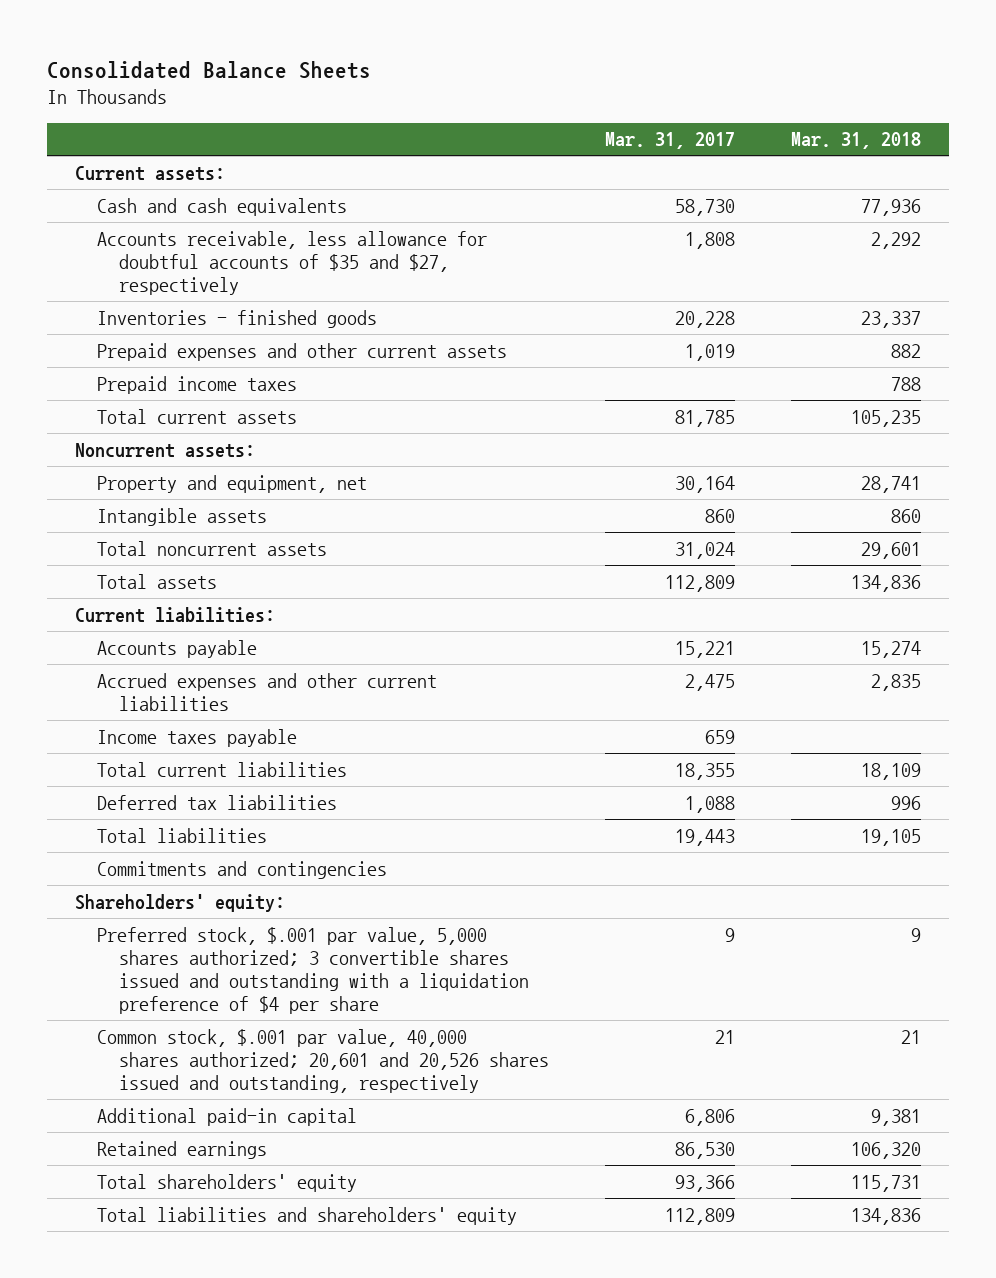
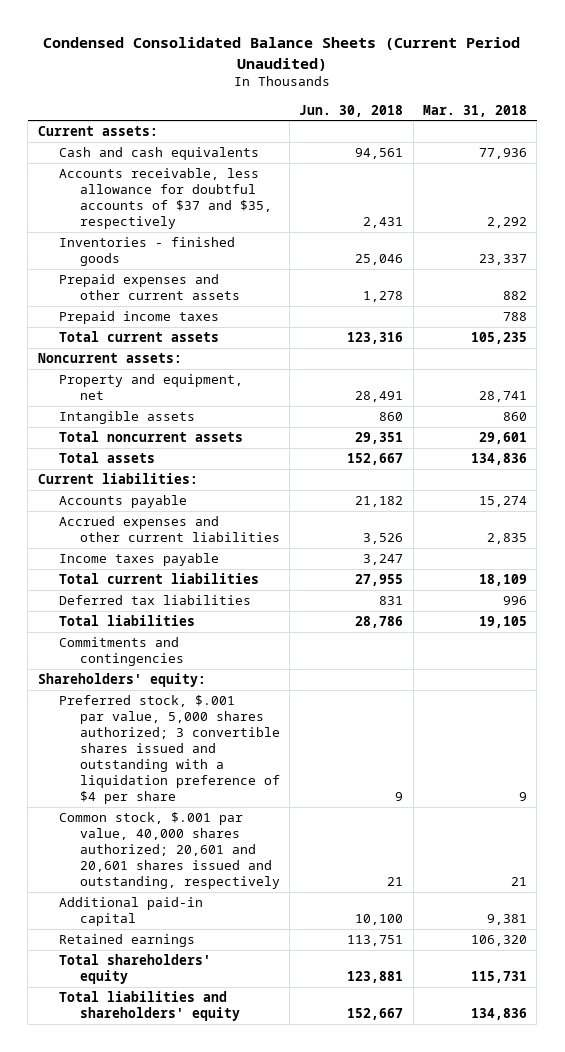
- Consolidated Balance Sheets
+ Condensed Consolidated Balance Sheets (Current Period Unaudited)
- | Mar. 31, 2017 | Mar. 31, 2018
+ | Jun. 30, 2018 | Mar. 31, 2018
- Accounts receivable, less allowance for doubtful accounts of $35 and $27, respectively | 1,808 | 2,292
+ Accounts receivable, less allowance for doubtful accounts of $37 and $35, respectively | 2,431 | 2,292
- Common stock, $.001 par value, 40,000 shares authorized; 20,601 and 20,526 shares issued and outstanding, respectively | 21 | 21
+ Common stock, $.001 par value, 40,000 shares authorized; 20,601 and 20,601 shares issued and outstanding, respectively | 21 | 21

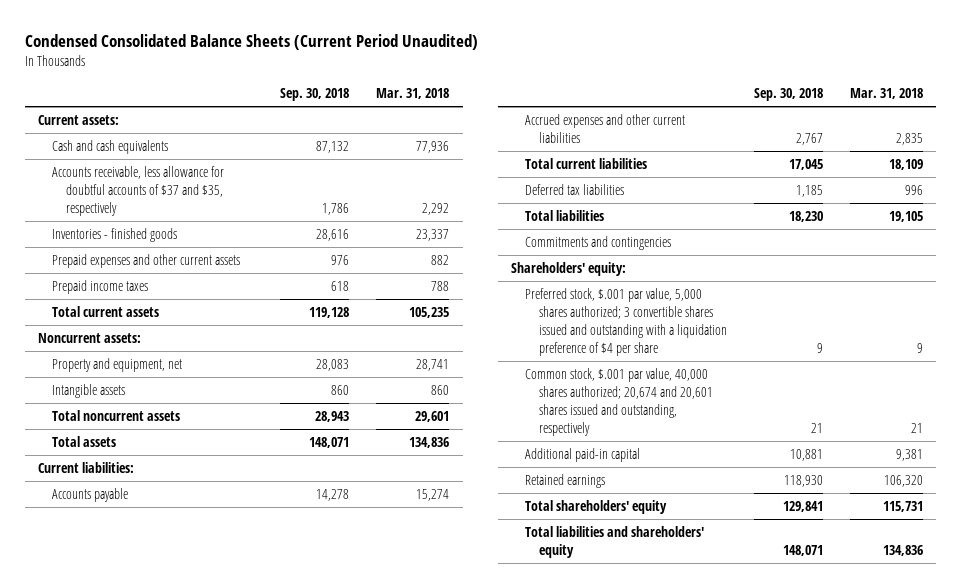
- | Jun. 30, 2018 | Mar. 31, 2018
+ | Sep. 30, 2018 | Mar. 31, 2018
- Income taxes payable | 3,247 |
- Common stock, $.001 par value, 40,000 shares authorized; 20,601 and 20,601 shares issued and outstanding, respectively | 21 | 21
+ Common stock, $.001 par value, 40,000 shares authorized; 20,674 and 20,601 shares issued and outstanding, respectively | 21 | 21

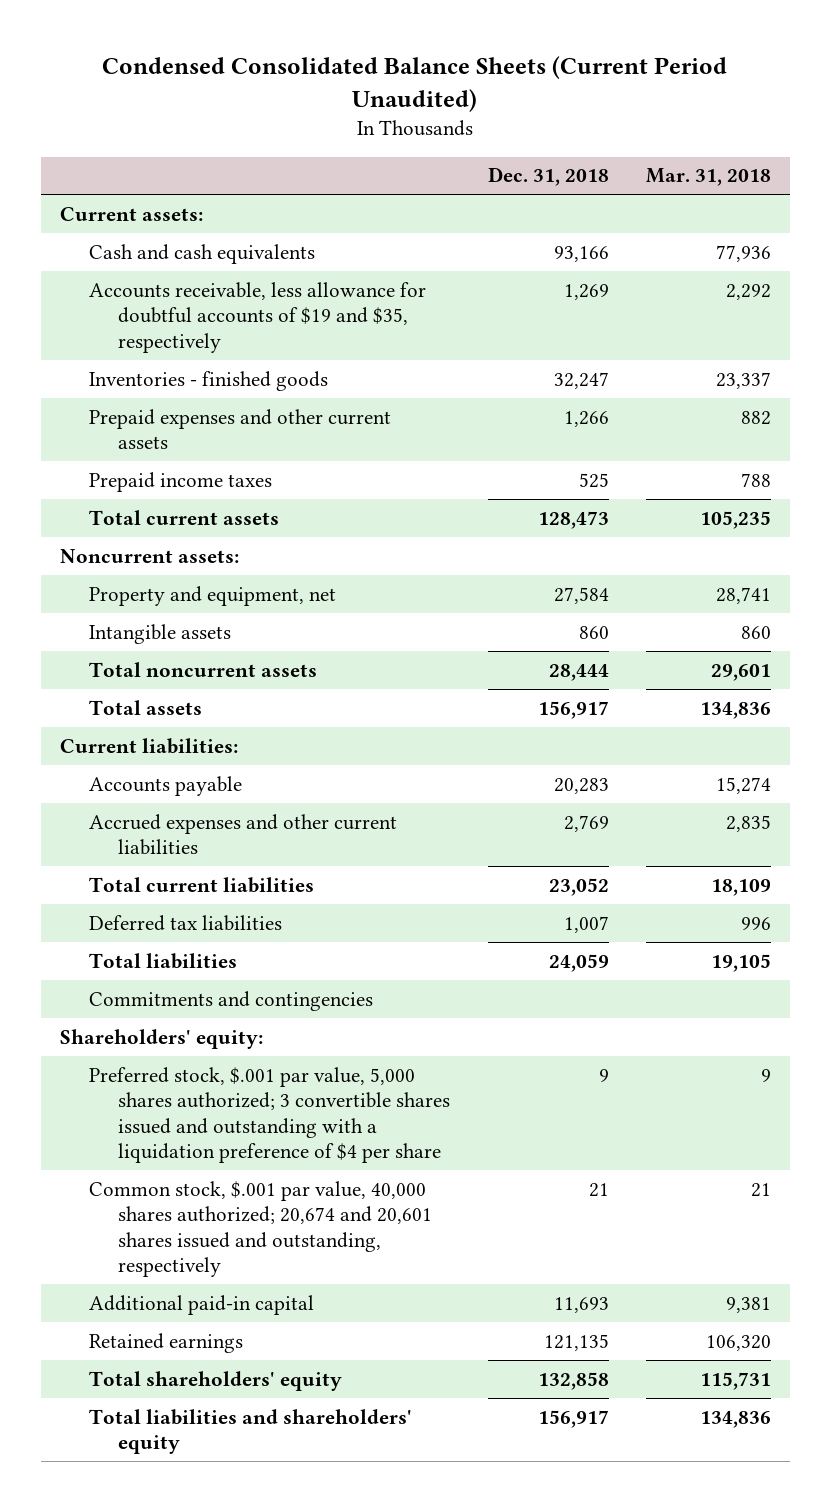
- | Sep. 30, 2018 | Mar. 31, 2018
+ | Dec. 31, 2018 | Mar. 31, 2018
- Accounts receivable, less allowance for doubtful accounts of $37 and $35, respectively | 1,786 | 2,292
+ Accounts receivable, less allowance for doubtful accounts of $19 and $35, respectively | 1,269 | 2,292

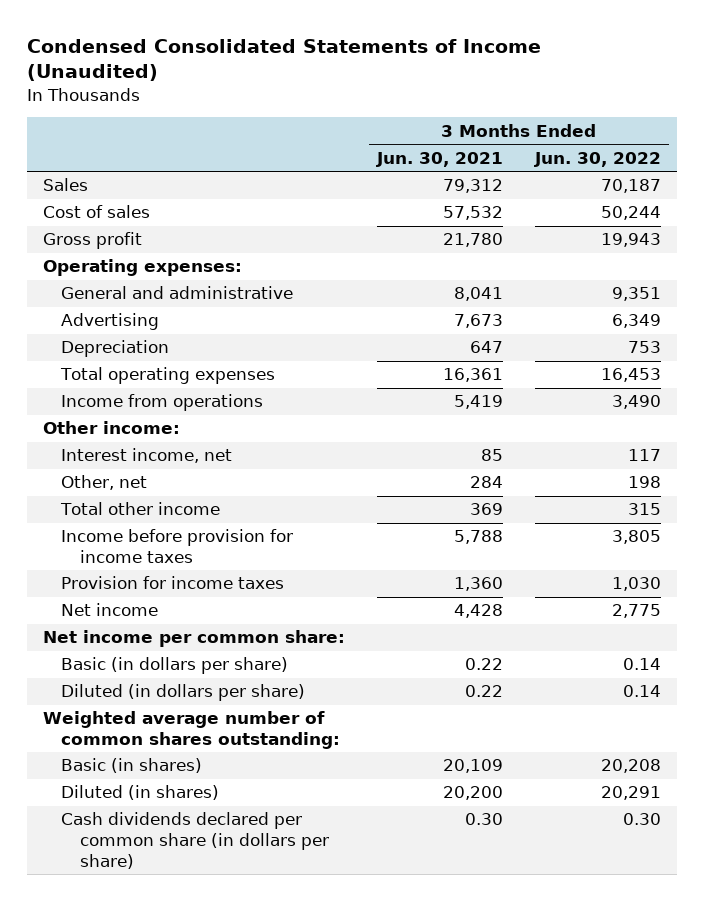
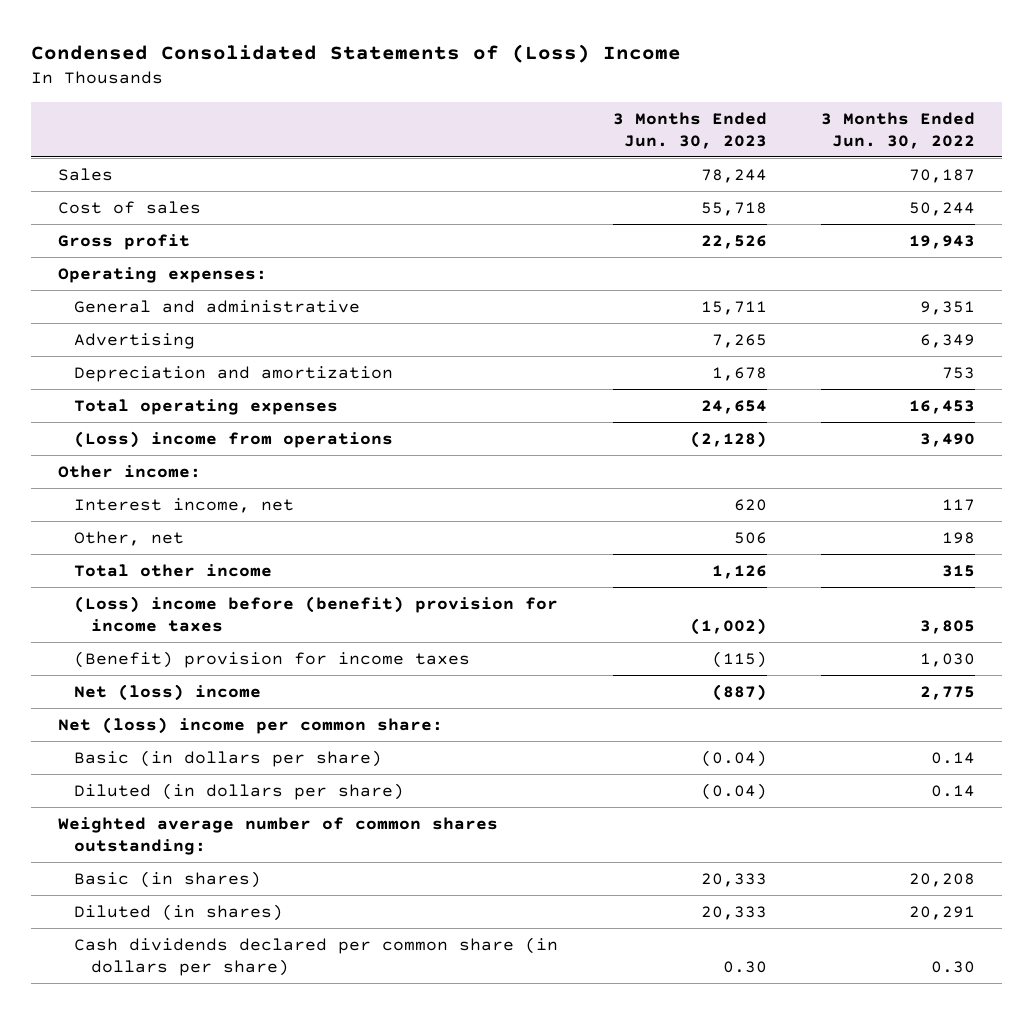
- Condensed Consolidated Statements of Income (Unaudited)
+ Condensed Consolidated Statements of (Loss) Income
- | 3 Months Ended Jun. 30, 2021 | 3 Months Ended Jun. 30, 2022
+ | 3 Months Ended Jun. 30, 2023 | 3 Months Ended Jun. 30, 2022
- Depreciation | 647 | 753
+ Depreciation and amortization | 1,678 | 753
- Income from operations | 5,419 | 3,490
+ (Loss) income from operations | (2,128) | 3,490
- Income before provision for income taxes | 5,788 | 3,805
- Provision for income taxes | 1,360 | 1,030
- Net income | 4,428 | 2,775
- Net income per common share:
+ (Loss) income before (benefit) provision for income taxes | (1,002) | 3,805
+ (Benefit) provision for income taxes | (115) | 1,030
+ Net (loss) income | (887) | 2,775
+ Net (loss) income per common share:

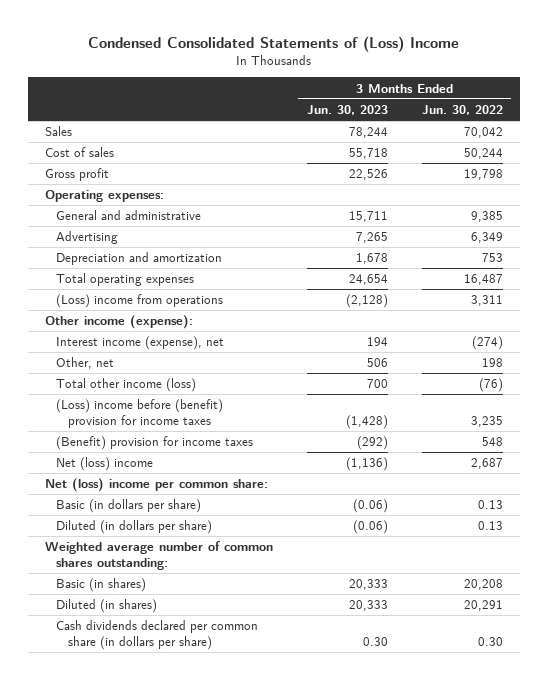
- Sales | 78,244 | 70,187
+ Sales | 78,244 | 70,042
- Gross profit | 22,526 | 19,943
+ Gross profit | 22,526 | 19,798
- General and administrative | 15,711 | 9,351
+ General and administrative | 15,711 | 9,385
- Total operating expenses | 24,654 | 16,453
- (Loss) income from operations | (2,128) | 3,490
- Other income:
- Interest income, net | 620 | 117
+ Total operating expenses | 24,654 | 16,487
+ (Loss) income from operations | (2,128) | 3,311
+ Other income (expense):
+ Interest income (expense), net | 194 | (274)
- Total other income | 1,126 | 315
- (Loss) income before (benefit) provision for income taxes | (1,002) | 3,805
- (Benefit) provision for income taxes | (115) | 1,030
- Net (loss) income | (887) | 2,775
+ Total other income (loss) | 700 | (76)
+ (Loss) income before (benefit) provision for income taxes | (1,428) | 3,235
+ (Benefit) provision for income taxes | (292) | 548
+ Net (loss) income | (1,136) | 2,687
- Basic (in dollars per share) | (0.04) | 0.14
- Diluted (in dollars per share) | (0.04) | 0.14
+ Basic (in dollars per share) | (0.06) | 0.13
+ Diluted (in dollars per share) | (0.06) | 0.13

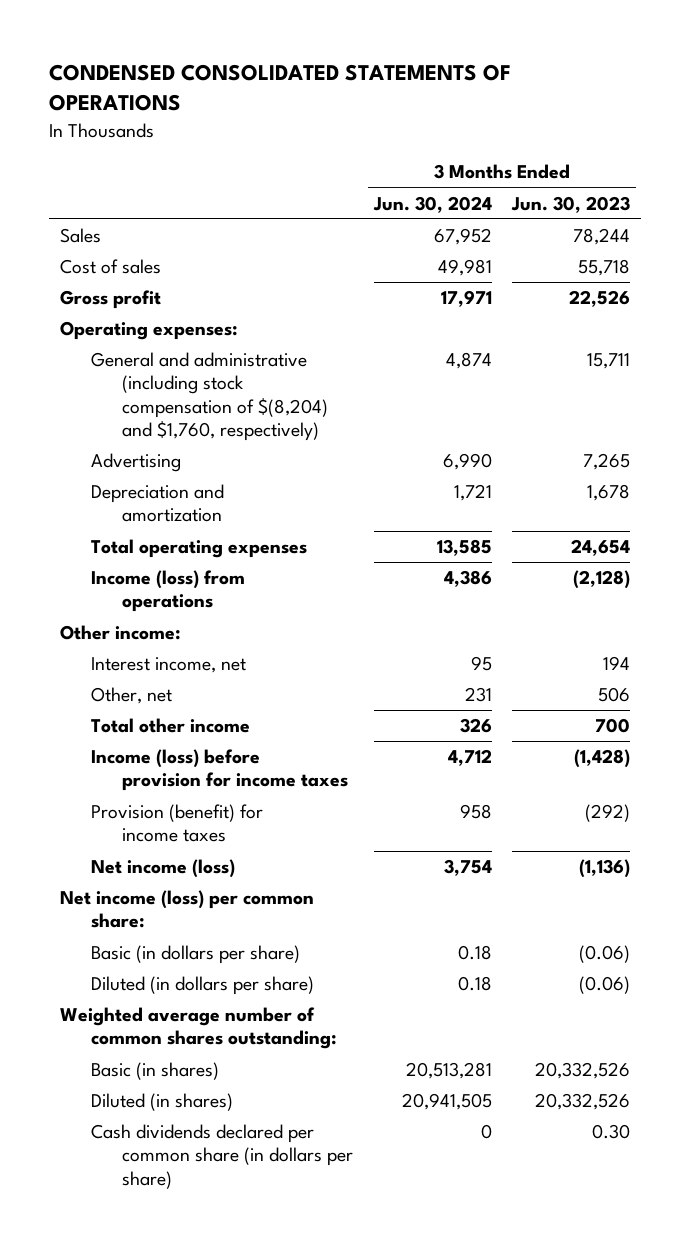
- Condensed Consolidated Statements of (Loss) Income
+ CONDENSED CONSOLIDATED STATEMENTS OF OPERATIONS
- | 3 Months Ended Jun. 30, 2023 | 3 Months Ended Jun. 30, 2022
+ | 3 Months Ended Jun. 30, 2024 | 3 Months Ended Jun. 30, 2023
- General and administrative | 15,711 | 9,385
+ General and administrative (including stock compensation of $(8,204) and $1,760, respectively) | 4,874 | 15,711
- (Loss) income from operations | (2,128) | 3,311
- Other income (expense):
- Interest income (expense), net | 194 | (274)
+ Income (loss) from operations | 4,386 | (2,128)
+ Other income:
+ Interest income, net | 95 | 194
- Total other income (loss) | 700 | (76)
- (Loss) income before (benefit) provision for income taxes | (1,428) | 3,235
- (Benefit) provision for income taxes | (292) | 548
- Net (loss) income | (1,136) | 2,687
- Net (loss) income per common share:
+ Total other income | 326 | 700
+ Income (loss) before provision for income taxes | 4,712 | (1,428)
+ Provision (benefit) for income taxes | 958 | (292)
+ Net income (loss) | 3,754 | (1,136)
+ Net income (loss) per common share:
- Basic (in shares) | 20,333 | 20,208
- Diluted (in shares) | 20,333 | 20,291
+ Basic (in shares) | 20,513,281 | 20,332,526
+ Diluted (in shares) | 20,941,505 | 20,332,526

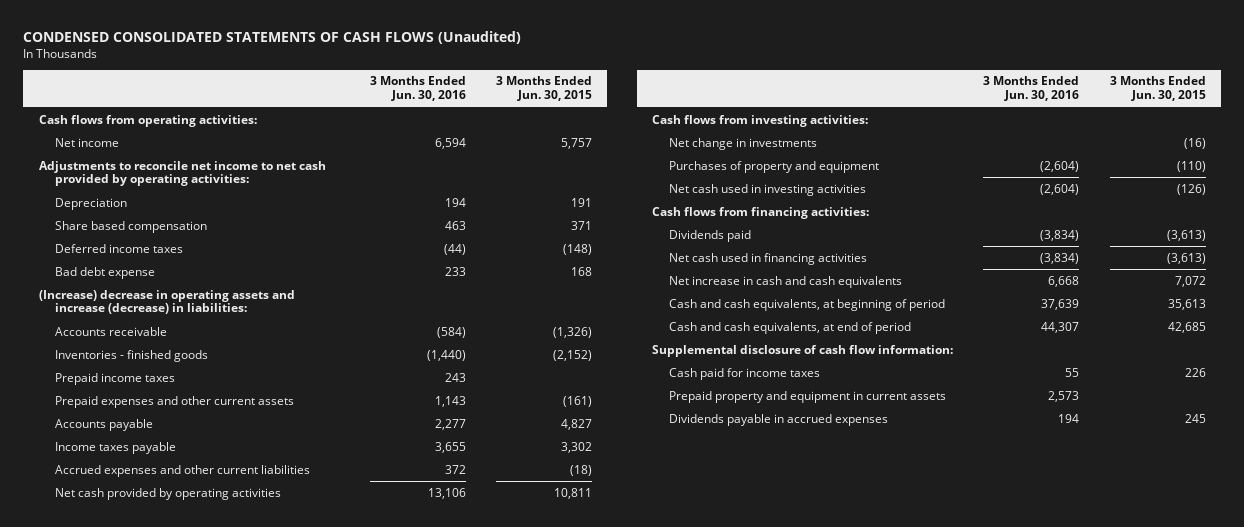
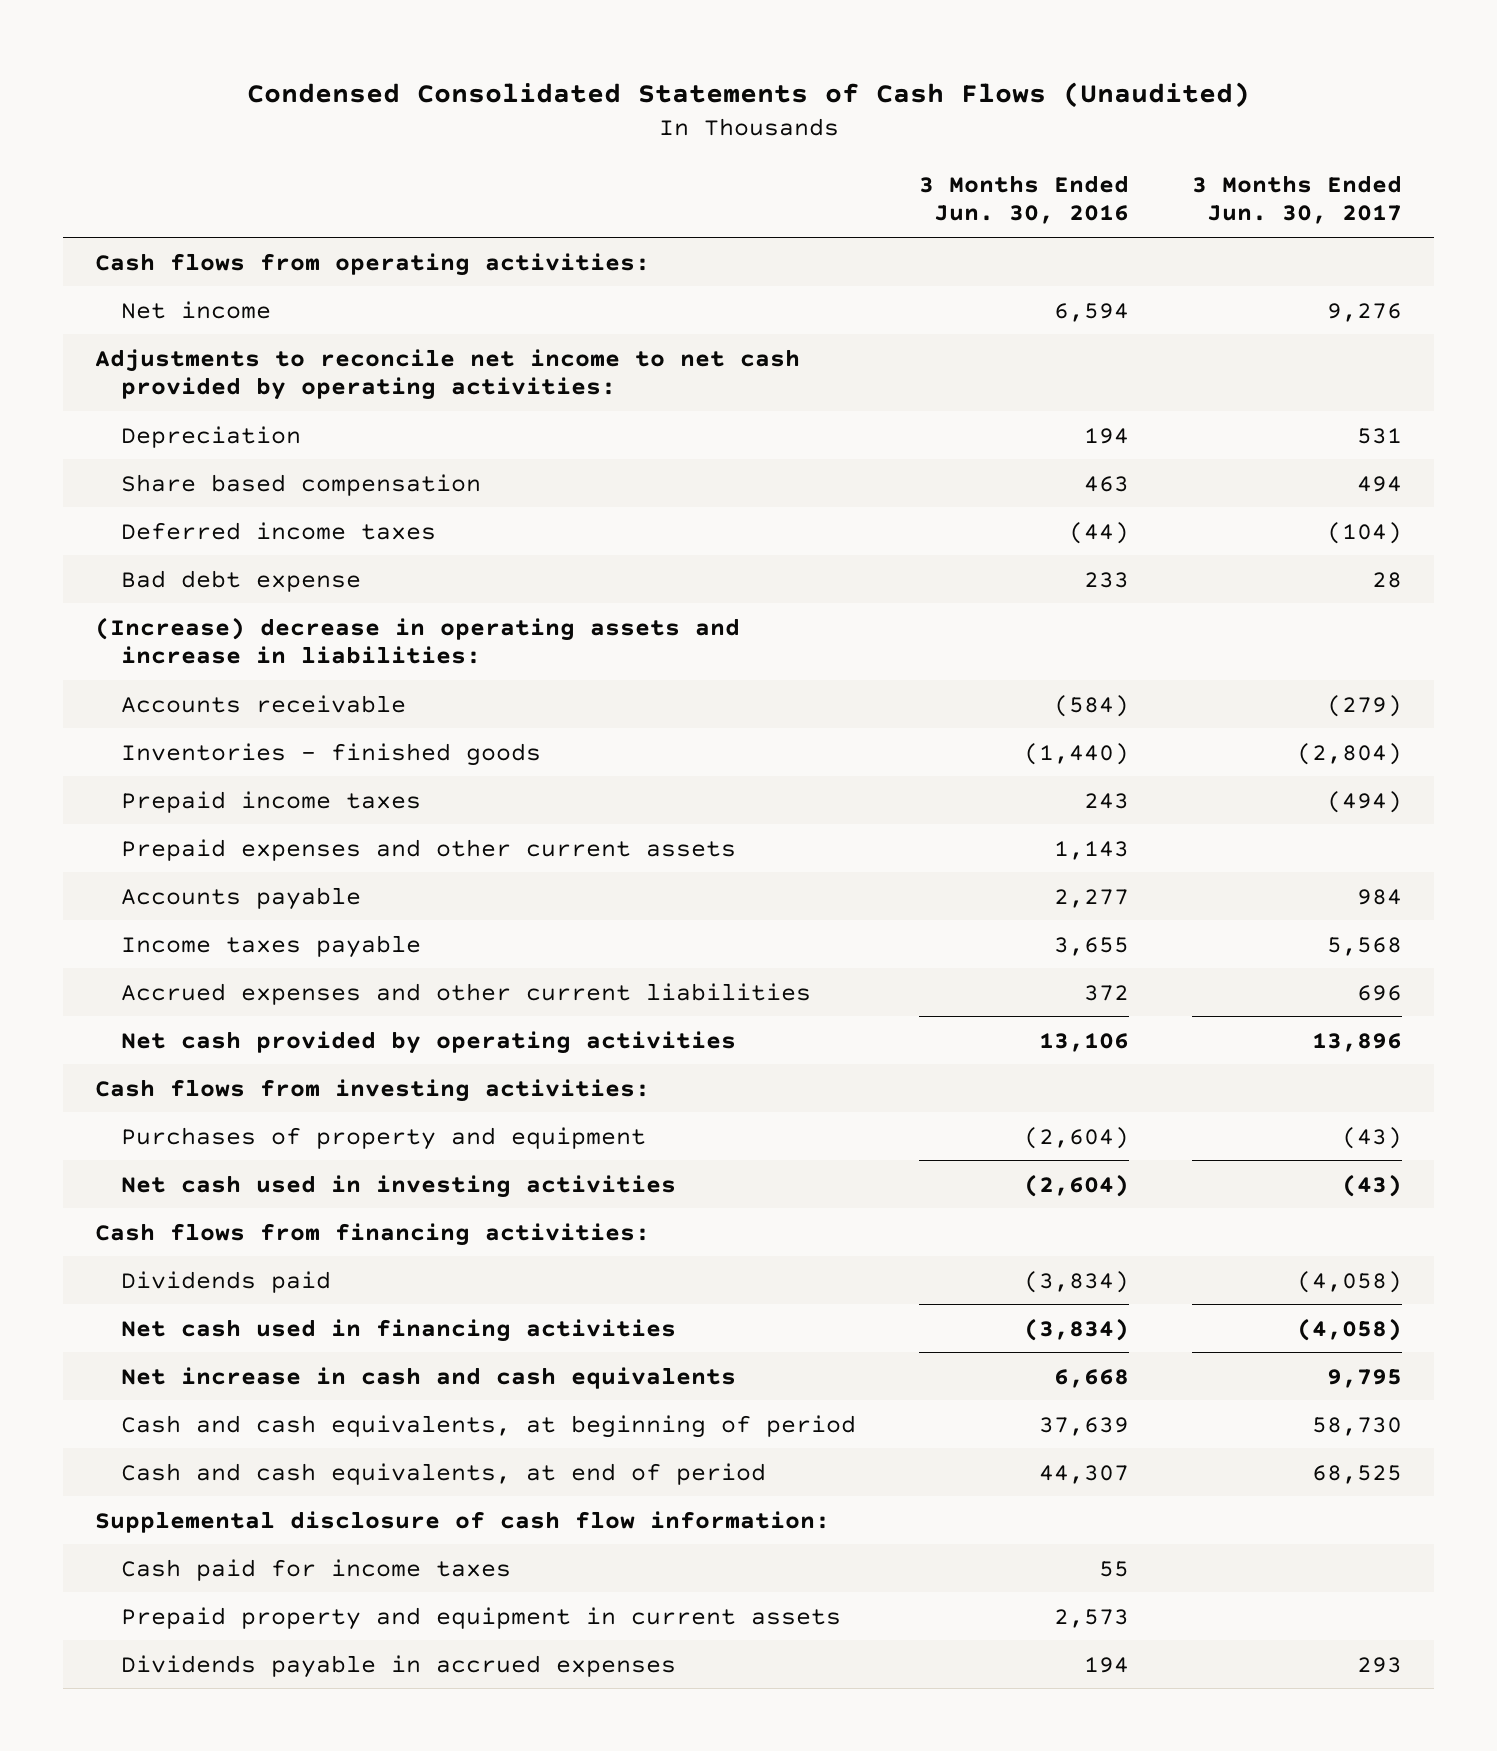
- CONDENSED CONSOLIDATED STATEMENTS OF CASH FLOWS (Unaudited)
+ Condensed Consolidated Statements of Cash Flows (Unaudited)
- | 3 Months Ended Jun. 30, 2016 | 3 Months Ended Jun. 30, 2015
+ | 3 Months Ended Jun. 30, 2016 | 3 Months Ended Jun. 30, 2017
- (Increase) decrease in operating assets and increase (decrease) in liabilities:
+ (Increase) decrease in operating assets and increase in liabilities:
- Net change in investments | | (16)

